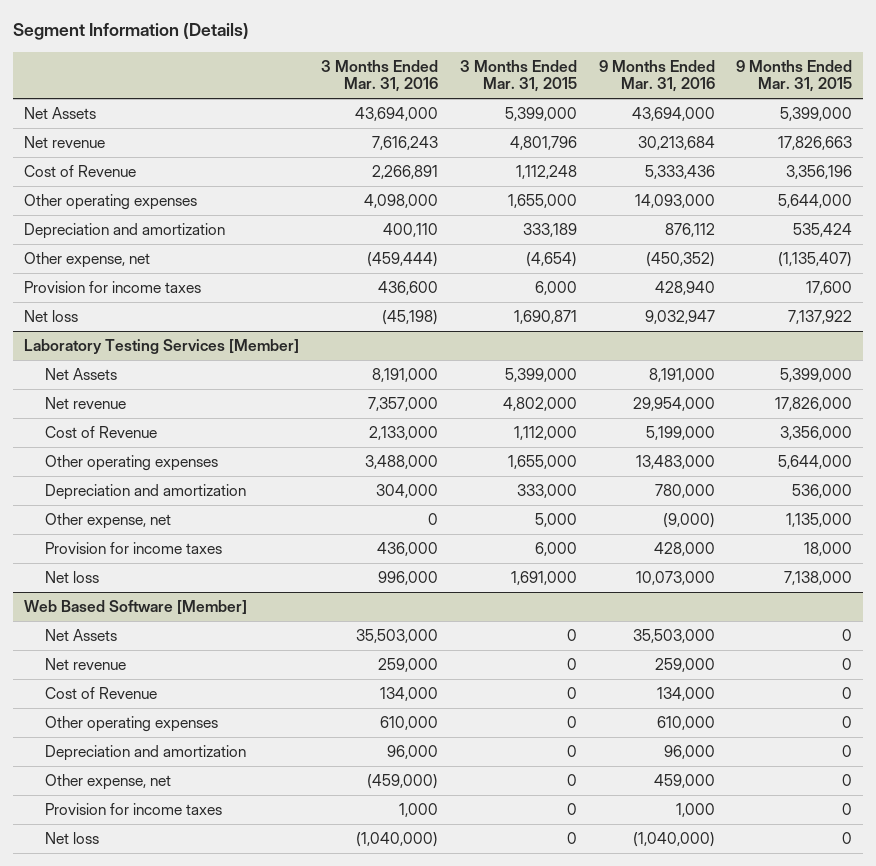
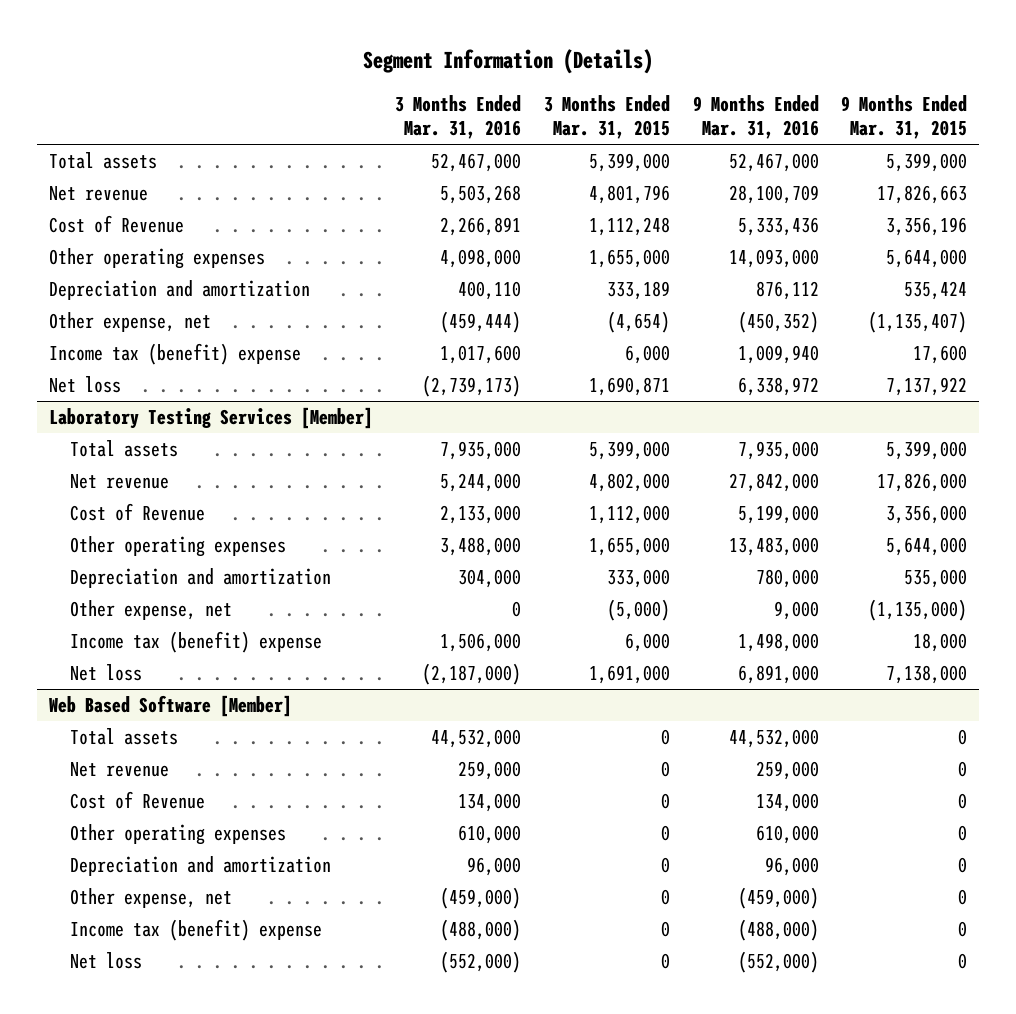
- Net Assets | 43,694,000 | 5,399,000 | 43,694,000 | 5,399,000
- Net revenue | 7,616,243 | 4,801,796 | 30,213,684 | 17,826,663
+ Total assets | 52,467,000 | 5,399,000 | 52,467,000 | 5,399,000
+ Net revenue | 5,503,268 | 4,801,796 | 28,100,709 | 17,826,663
- Provision for income taxes | 436,600 | 6,000 | 428,940 | 17,600
- Net loss | (45,198) | 1,690,871 | 9,032,947 | 7,137,922
+ Income tax (benefit) expense | 1,017,600 | 6,000 | 1,009,940 | 17,600
+ Net loss | (2,739,173) | 1,690,871 | 6,338,972 | 7,137,922
@ Laboratory Testing Services [Member]
- Net Assets | 8,191,000 | 5,399,000 | 8,191,000 | 5,399,000
- Net revenue | 7,357,000 | 4,802,000 | 29,954,000 | 17,826,000
+ Total assets | 7,935,000 | 5,399,000 | 7,935,000 | 5,399,000
+ Net revenue | 5,244,000 | 4,802,000 | 27,842,000 | 17,826,000
- Depreciation and amortization | 304,000 | 333,000 | 780,000 | 536,000
- Other expense, net | 0 | 5,000 | (9,000) | 1,135,000
- Provision for income taxes | 436,000 | 6,000 | 428,000 | 18,000
- Net loss | 996,000 | 1,691,000 | 10,073,000 | 7,138,000
+ Depreciation and amortization | 304,000 | 333,000 | 780,000 | 535,000
+ Other expense, net | 0 | (5,000) | 9,000 | (1,135,000)
+ Income tax (benefit) expense | 1,506,000 | 6,000 | 1,498,000 | 18,000
+ Net loss | (2,187,000) | 1,691,000 | 6,891,000 | 7,138,000
@ Web Based Software [Member]
- Net Assets | 35,503,000 | 0 | 35,503,000 | 0
+ Total assets | 44,532,000 | 0 | 44,532,000 | 0
- Other expense, net | (459,000) | 0 | 459,000 | 0
- Provision for income taxes | 1,000 | 0 | 1,000 | 0
- Net loss | (1,040,000) | 0 | (1,040,000) | 0
+ Other expense, net | (459,000) | 0 | (459,000) | 0
+ Income tax (benefit) expense | (488,000) | 0 | (488,000) | 0
+ Net loss | (552,000) | 0 | (552,000) | 0

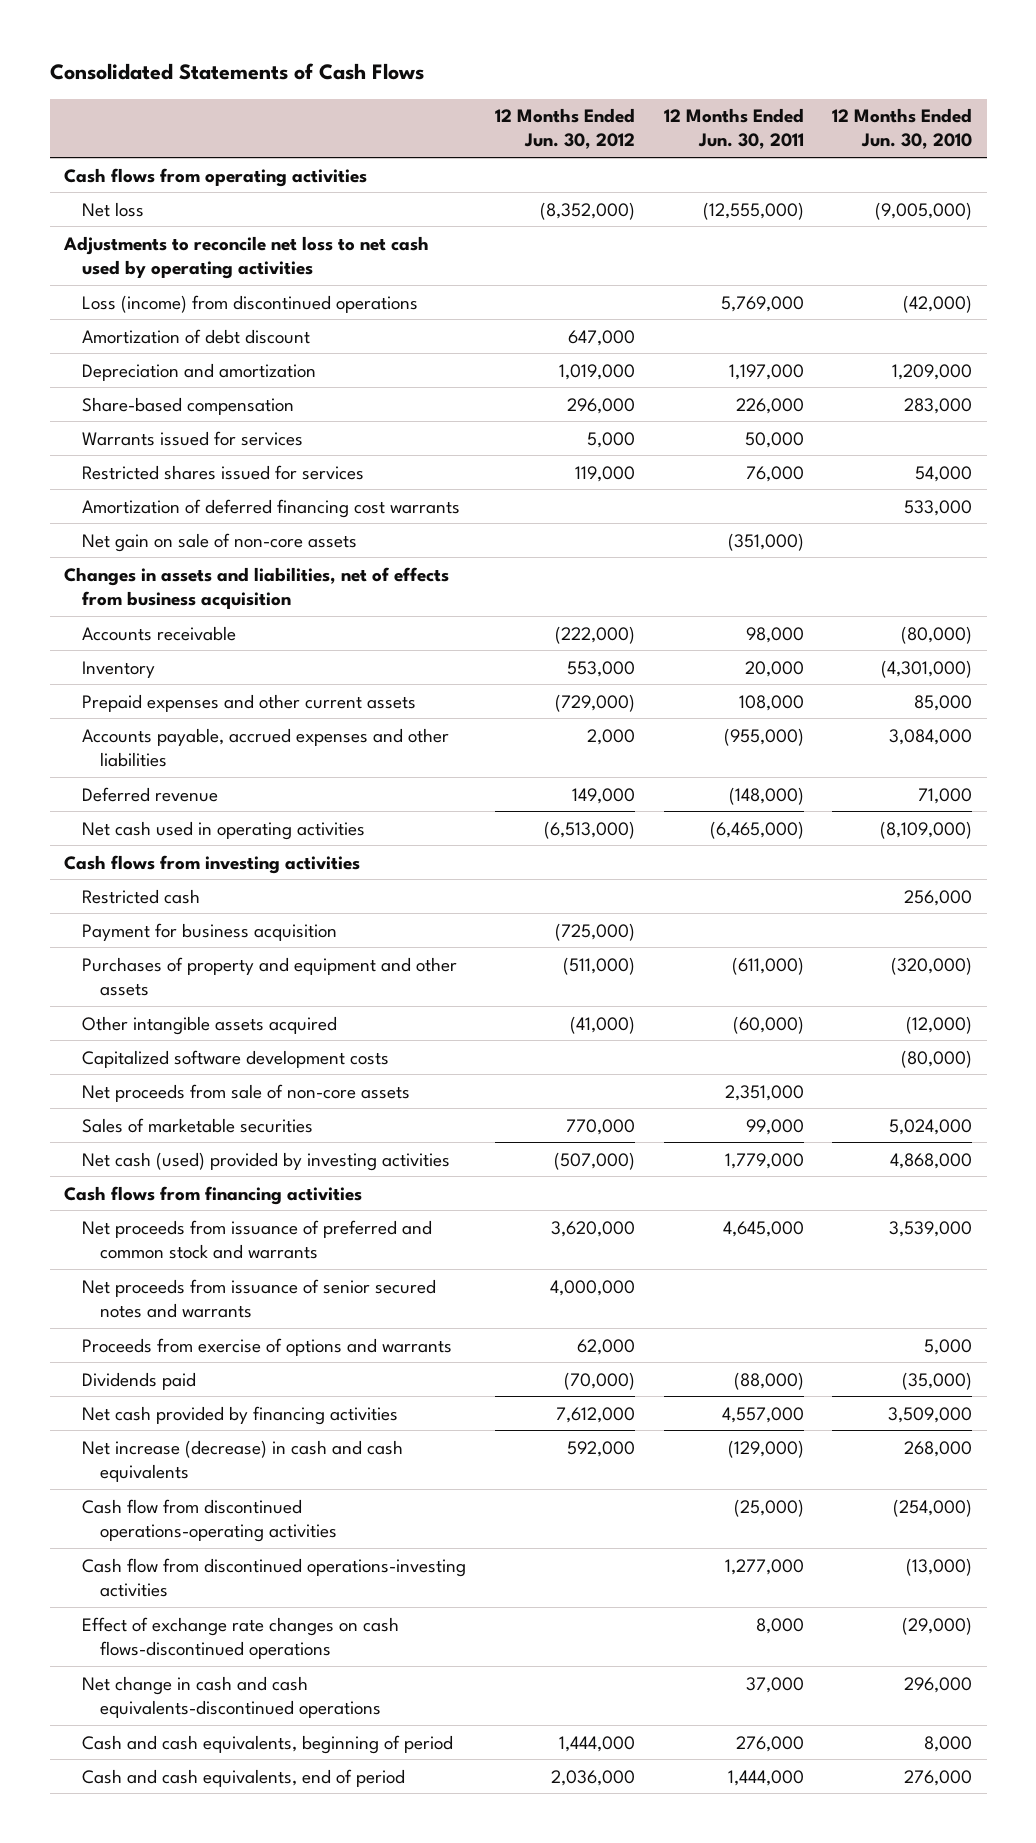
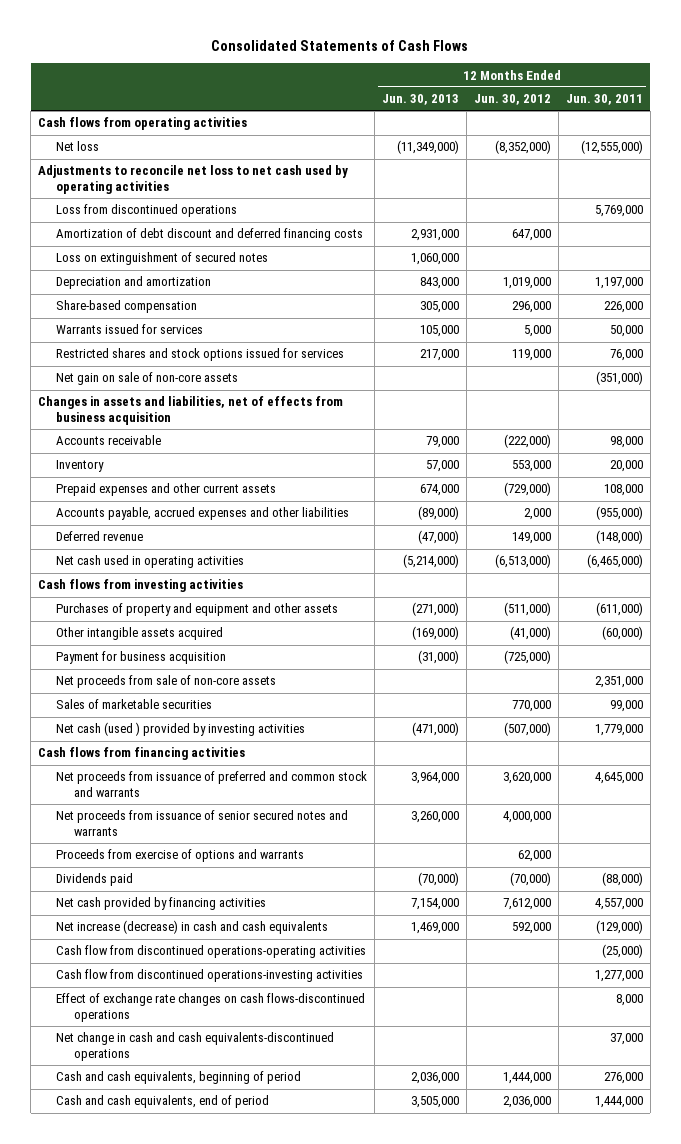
- | 12 Months Ended Jun. 30, 2012 | 12 Months Ended Jun. 30, 2011 | 12 Months Ended Jun. 30, 2010
+ | 12 Months Ended Jun. 30, 2013 | 12 Months Ended Jun. 30, 2012 | 12 Months Ended Jun. 30, 2011
- Loss (income) from discontinued operations | | 5,769,000 | (42,000)
- Amortization of debt discount | 647,000 | |
+ Loss from discontinued operations | | | 5,769,000
+ Amortization of debt discount and deferred financing costs | 2,931,000 | 647,000 |
+ Loss on extinguishment of secured notes | 1,060,000 | |
- Restricted shares issued for services | 119,000 | 76,000 | 54,000
- Amortization of deferred financing cost warrants | | | 533,000
+ Restricted shares and stock options issued for services | 217,000 | 119,000 | 76,000
- Restricted cash | | | 256,000
- Capitalized software development costs | | | (80,000)
moved down: Payment for business acquisition | (31,000) | (725,000) |
- Net cash (used) provided by investing activities | (507,000) | 1,779,000 | 4,868,000
+ Net cash (used ) provided by investing activities | (471,000) | (507,000) | 1,779,000

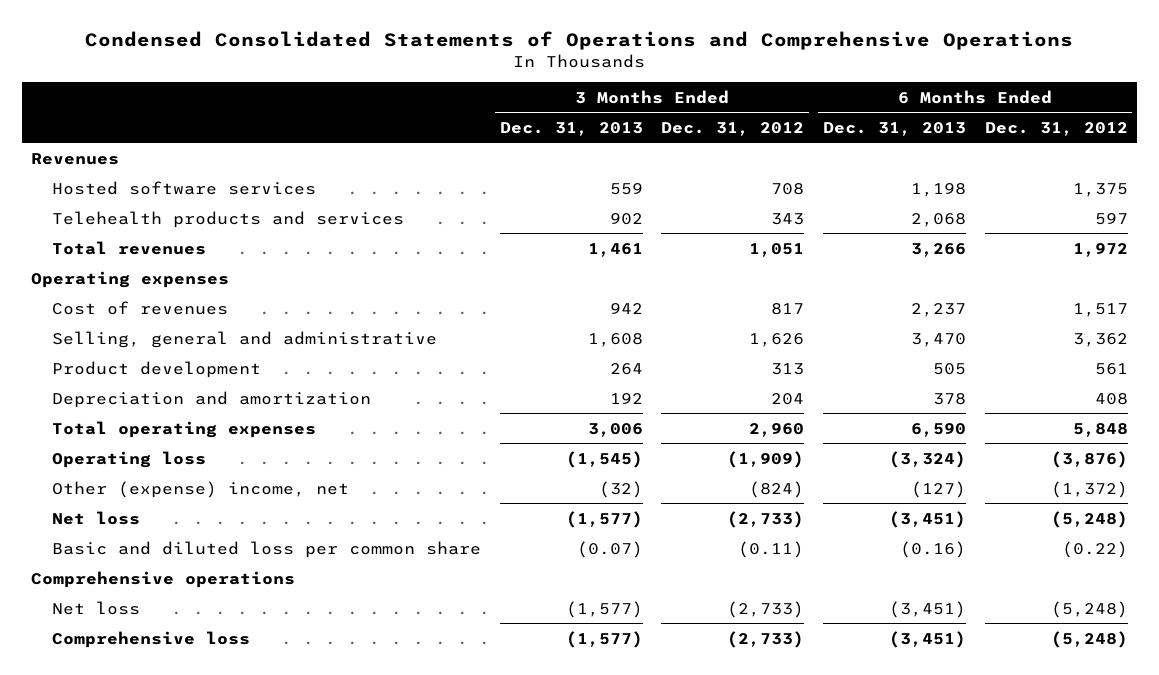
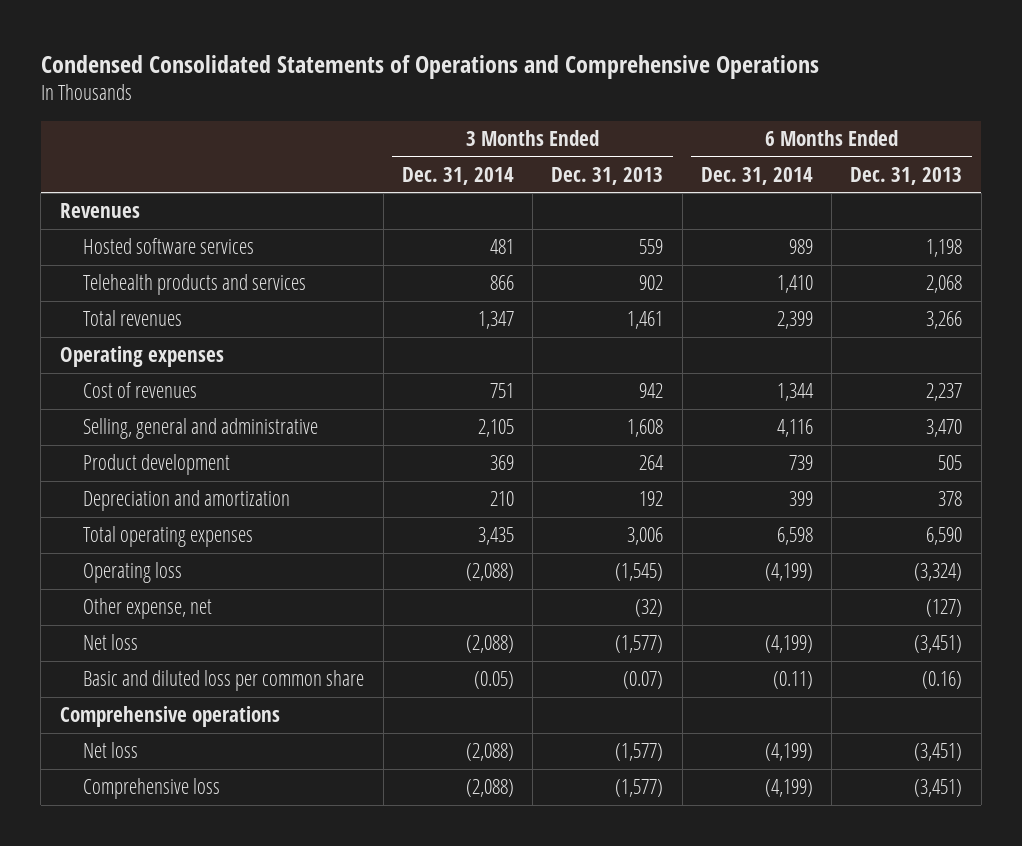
- | 3 Months Ended Dec. 31, 2013 | 3 Months Ended Dec. 31, 2012 | 6 Months Ended Dec. 31, 2013 | 6 Months Ended Dec. 31, 2012
+ | 3 Months Ended Dec. 31, 2014 | 3 Months Ended Dec. 31, 2013 | 6 Months Ended Dec. 31, 2014 | 6 Months Ended Dec. 31, 2013
- Other (expense) income, net | (32) | (824) | (127) | (1,372)
+ Other expense, net | | (32) | | (127)

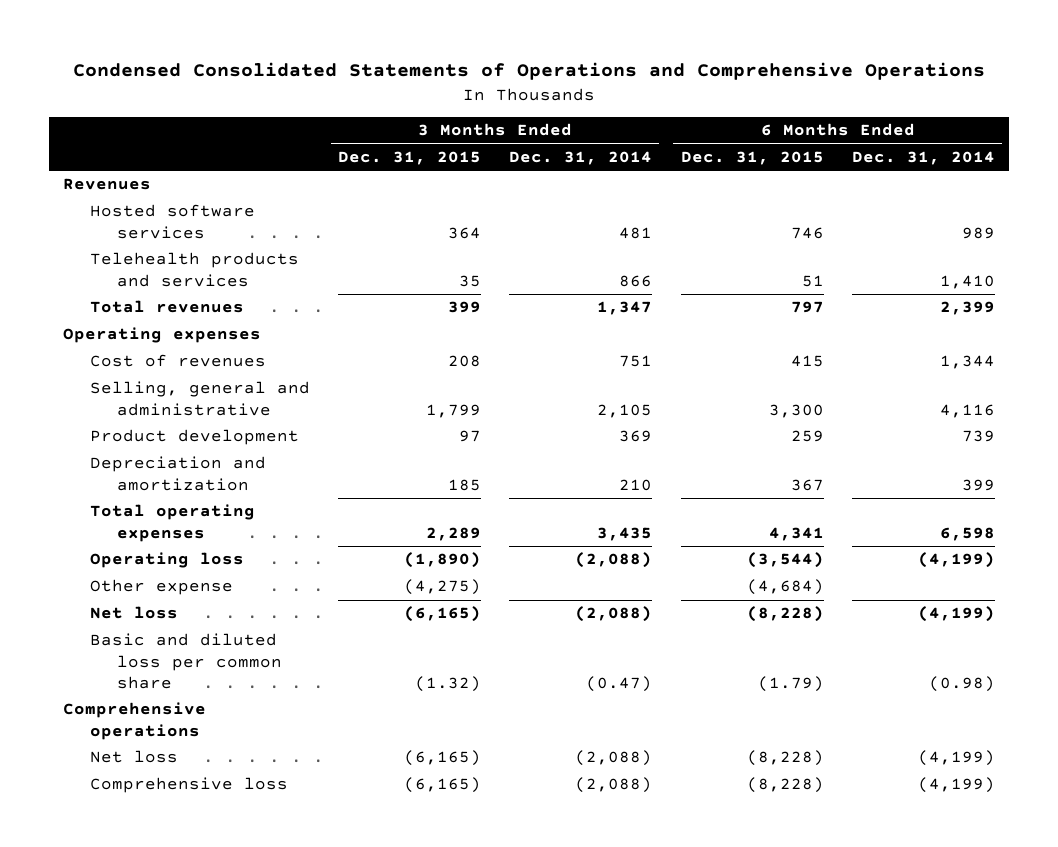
- | 3 Months Ended Dec. 31, 2014 | 3 Months Ended Dec. 31, 2013 | 6 Months Ended Dec. 31, 2014 | 6 Months Ended Dec. 31, 2013
+ | 3 Months Ended Dec. 31, 2015 | 3 Months Ended Dec. 31, 2014 | 6 Months Ended Dec. 31, 2015 | 6 Months Ended Dec. 31, 2014
- Other expense, net | | (32) | | (127)
+ Other expense | (4,275) | | (4,684) |
- Basic and diluted loss per common share | (0.05) | (0.07) | (0.11) | (0.16)
+ Basic and diluted loss per common share | (1.32) | (0.47) | (1.79) | (0.98)

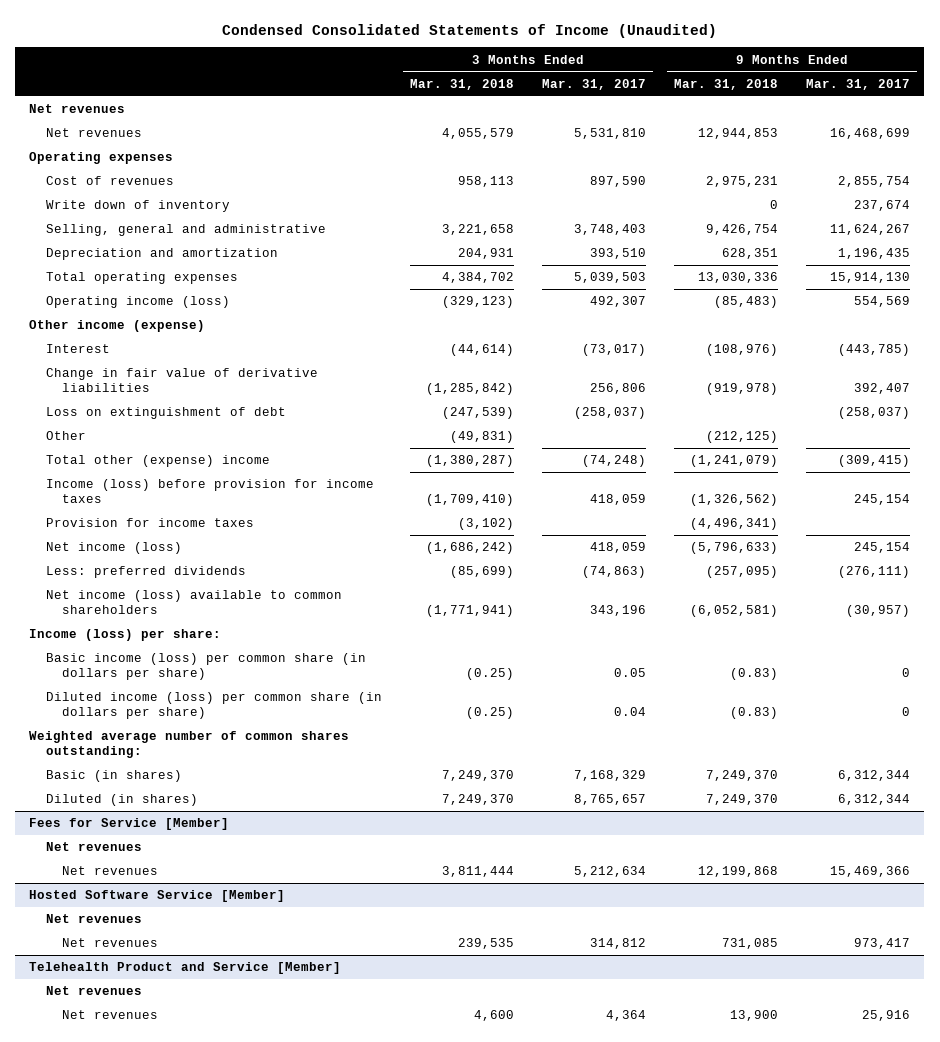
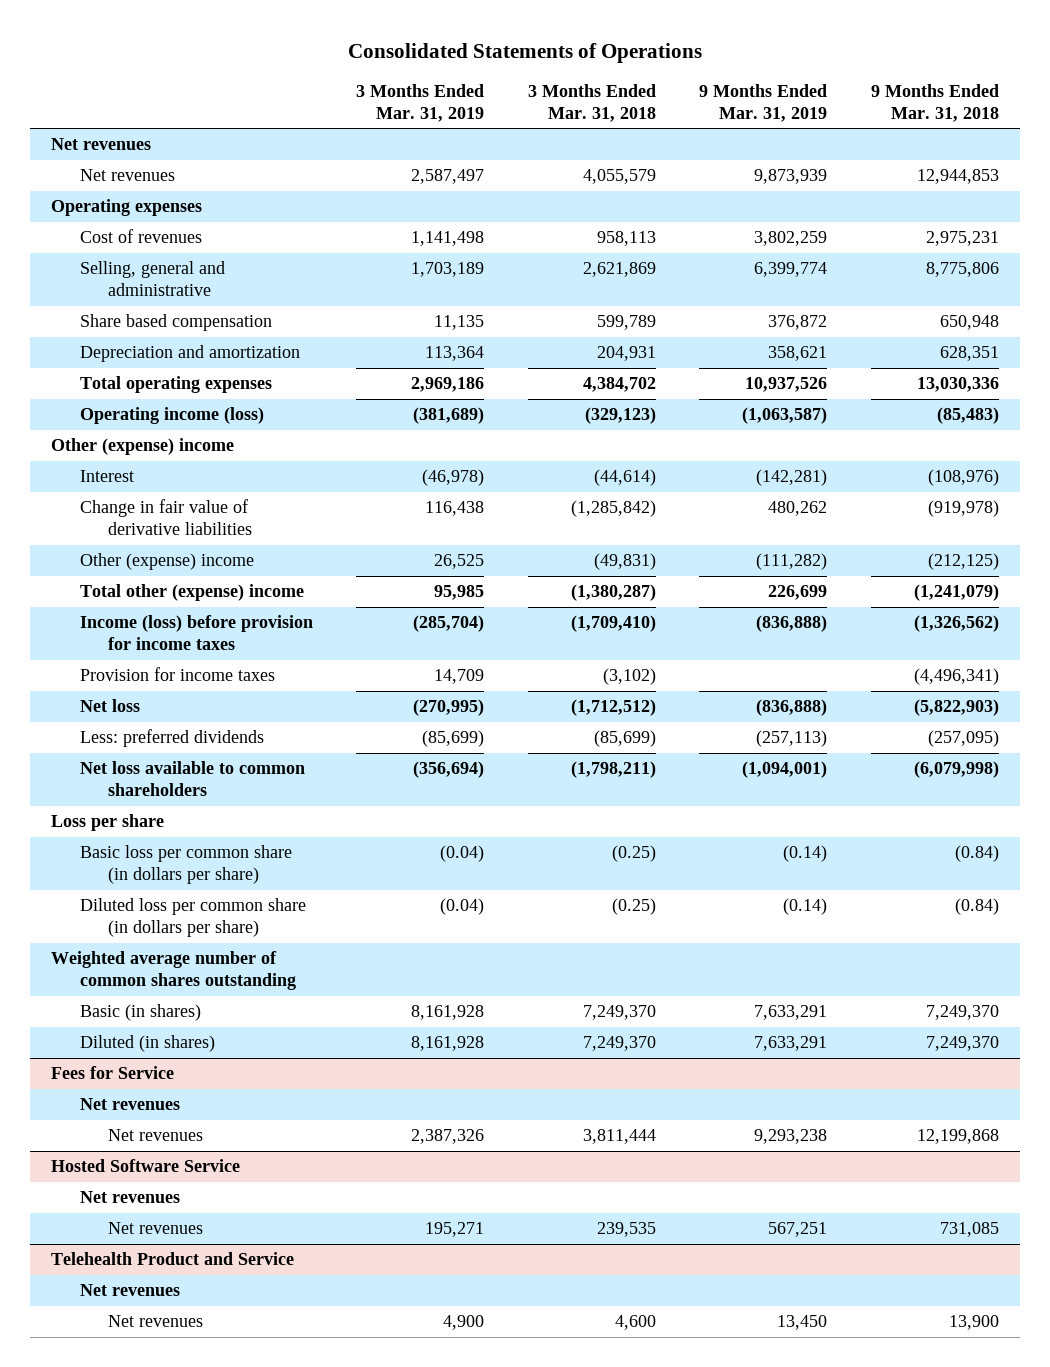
- Condensed Consolidated Statements of Income (Unaudited)
+ Consolidated Statements of Operations
- | 3 Months Ended Mar. 31, 2018 | 3 Months Ended Mar. 31, 2017 | 9 Months Ended Mar. 31, 2018 | 9 Months Ended Mar. 31, 2017
+ | 3 Months Ended Mar. 31, 2019 | 3 Months Ended Mar. 31, 2018 | 9 Months Ended Mar. 31, 2019 | 9 Months Ended Mar. 31, 2018
- Write down of inventory | | | 0 | 237,674
- Selling, general and administrative | 3,221,658 | 3,748,403 | 9,426,754 | 11,624,267
+ Selling, general and administrative | 1,703,189 | 2,621,869 | 6,399,774 | 8,775,806
+ Share based compensation | 11,135 | 599,789 | 376,872 | 650,948
- Other income (expense)
+ Other (expense) income
- Loss on extinguishment of debt | (247,539) | (258,037) | | (258,037)
- Other | (49,831) | | (212,125) |
+ Other (expense) income | 26,525 | (49,831) | (111,282) | (212,125)
- Net income (loss) | (1,686,242) | 418,059 | (5,796,633) | 245,154
+ Net loss | (270,995) | (1,712,512) | (836,888) | (5,822,903)
- Net income (loss) available to common shareholders | (1,771,941) | 343,196 | (6,052,581) | (30,957)
- Income (loss) per share:
- Basic income (loss) per common share (in dollars per share) | (0.25) | 0.05 | (0.83) | 0
- Diluted income (loss) per common share (in dollars per share) | (0.25) | 0.04 | (0.83) | 0
- Weighted average number of common shares outstanding:
+ Net loss available to common shareholders | (356,694) | (1,798,211) | (1,094,001) | (6,079,998)
+ Loss per share
+ Basic loss per common share (in dollars per share) | (0.04) | (0.25) | (0.14) | (0.84)
+ Diluted loss per common share (in dollars per share) | (0.04) | (0.25) | (0.14) | (0.84)
+ Weighted average number of common shares outstanding
- Fees for Service [Member]
+ Fees for Service
- Hosted Software Service [Member]
+ Hosted Software Service
- Telehealth Product and Service [Member]
+ Telehealth Product and Service

